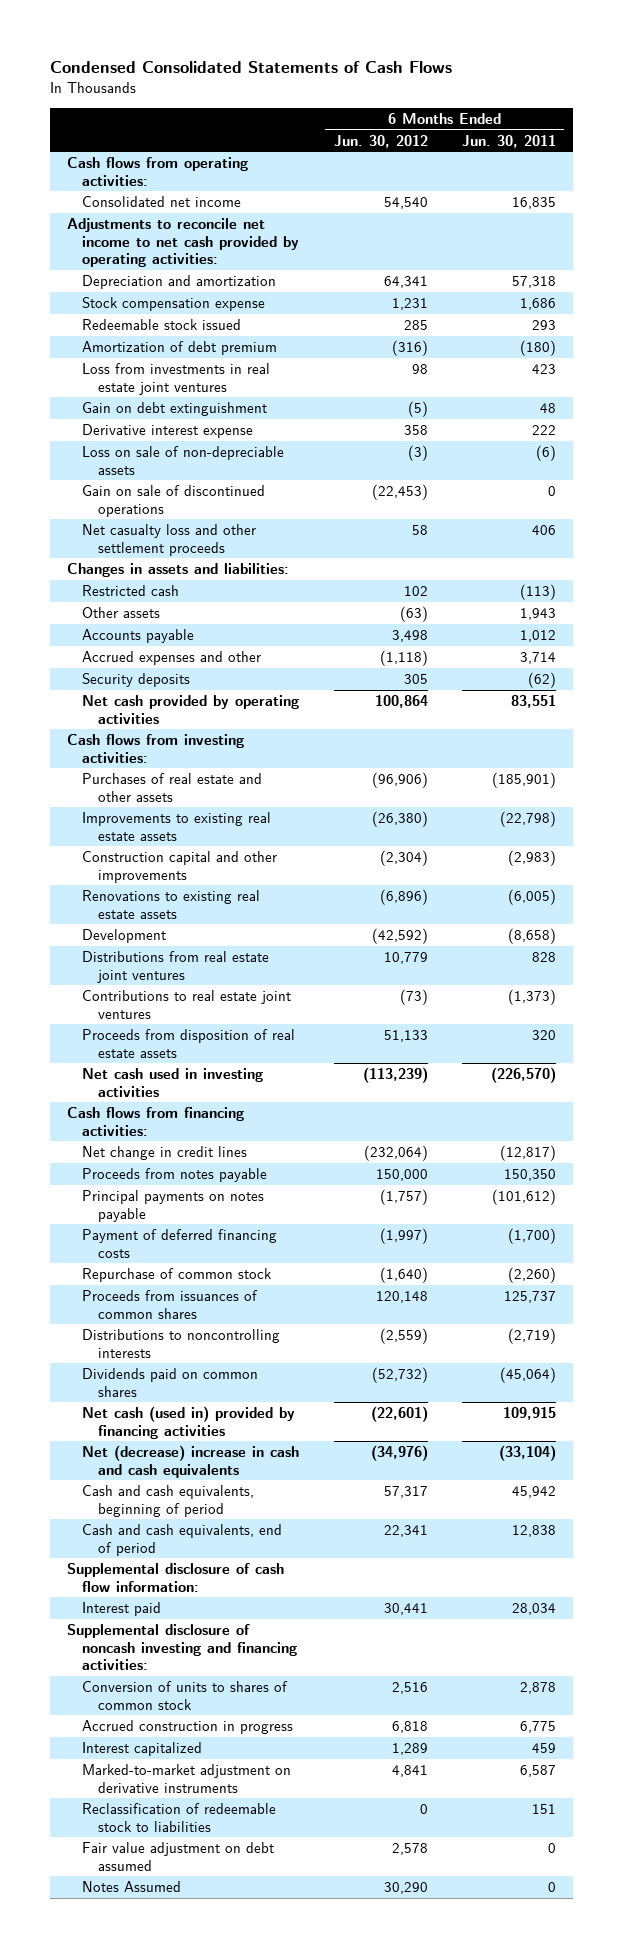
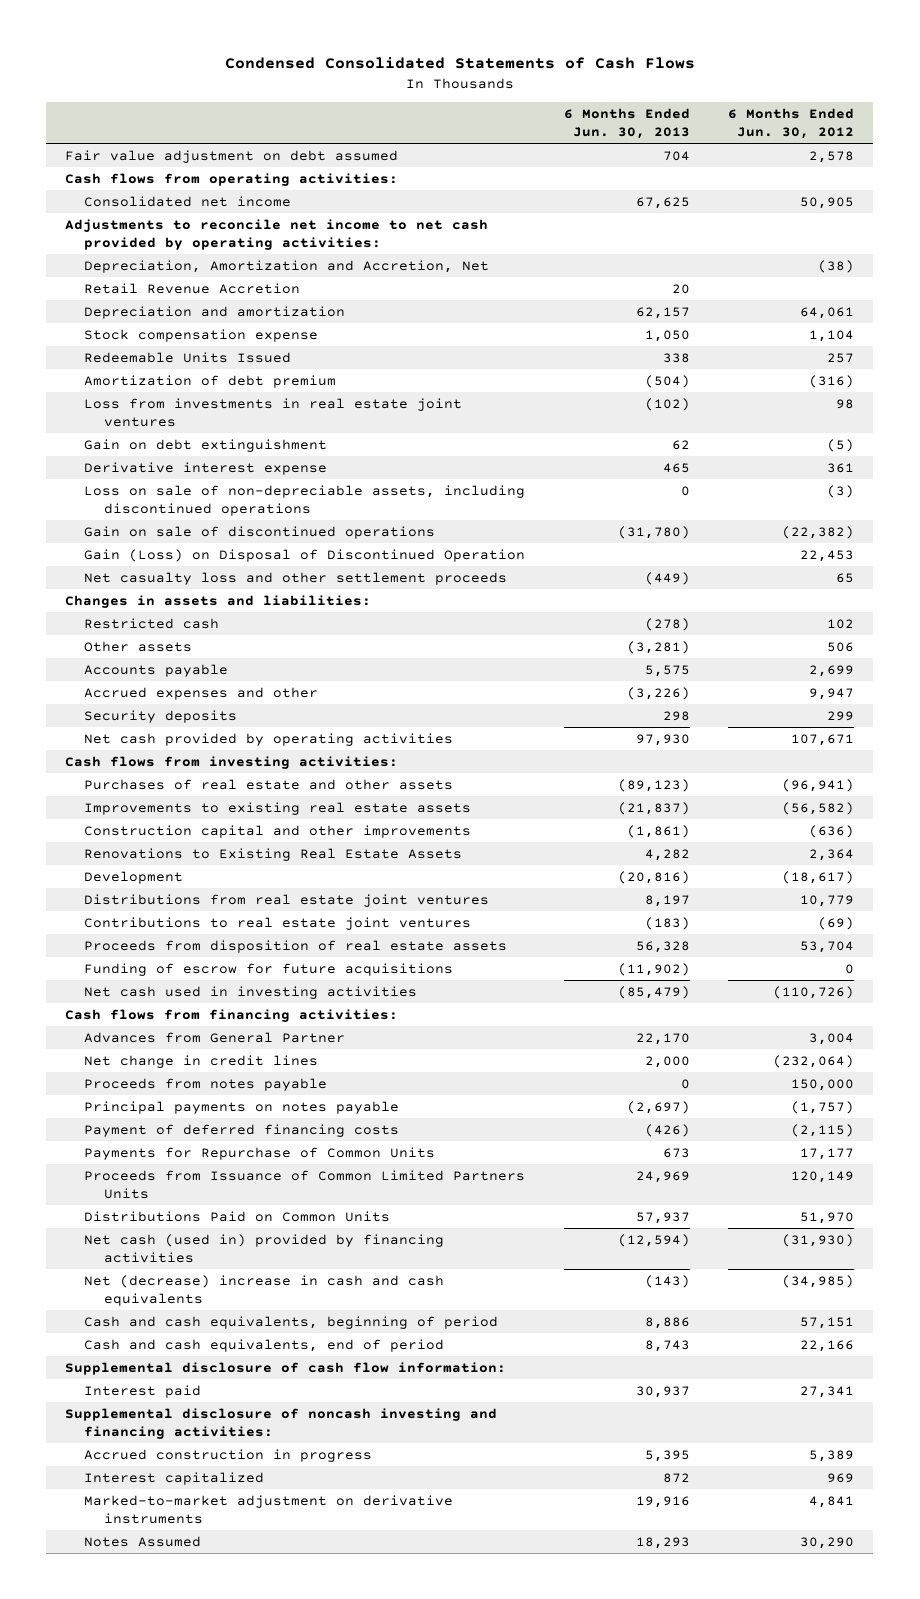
- | 6 Months Ended Jun. 30, 2012 | 6 Months Ended Jun. 30, 2011
+ | 6 Months Ended Jun. 30, 2013 | 6 Months Ended Jun. 30, 2012
moved up: Fair value adjustment on debt assumed | 704 | 2,578
- Consolidated net income | 54,540 | 16,835
+ Consolidated net income | 67,625 | 50,905
- Depreciation and amortization | 64,341 | 57,318
- Stock compensation expense | 1,231 | 1,686
- Redeemable stock issued | 285 | 293
+ Depreciation, Amortization and Accretion, Net | | (38)
+ Retail Revenue Accretion | 20 |
+ Depreciation and amortization | 62,157 | 64,061
+ Stock compensation expense | 1,050 | 1,104
+ Redeemable Units Issued | 338 | 257
- Derivative interest expense | 358 | 222
- Loss on sale of non-depreciable assets | (3) | (6)
- Gain on sale of discontinued operations | (22,453) | 0
- Net casualty loss and other settlement proceeds | 58 | 406
+ Derivative interest expense | 465 | 361
+ Loss on sale of non-depreciable assets, including discontinued operations | 0 | (3)
+ Gain on sale of discontinued operations | (31,780) | (22,382)
+ Gain (Loss) on Disposal of Discontinued Operation | | 22,453
+ Net casualty loss and other settlement proceeds | (449) | 65
- Other assets | (63) | 1,943
- Accounts payable | 3,498 | 1,012
- Accrued expenses and other | (1,118) | 3,714
- Security deposits | 305 | (62)
- Net cash provided by operating activities | 100,864 | 83,551
+ Other assets | (3,281) | 506
+ Accounts payable | 5,575 | 2,699
+ Accrued expenses and other | (3,226) | 9,947
+ Security deposits | 298 | 299
+ Net cash provided by operating activities | 97,930 | 107,671
- Purchases of real estate and other assets | (96,906) | (185,901)
- Improvements to existing real estate assets | (26,380) | (22,798)
- Construction capital and other improvements | (2,304) | (2,983)
- Renovations to existing real estate assets | (6,896) | (6,005)
- Development | (42,592) | (8,658)
+ Purchases of real estate and other assets | (89,123) | (96,941)
+ Improvements to existing real estate assets | (21,837) | (56,582)
+ Construction capital and other improvements | (1,861) | (636)
+ Renovations to Existing Real Estate Assets | 4,282 | 2,364
+ Development | (20,816) | (18,617)
- Contributions to real estate joint ventures | (73) | (1,373)
- Proceeds from disposition of real estate assets | 51,133 | 320
- Net cash used in investing activities | (113,239) | (226,570)
+ Contributions to real estate joint ventures | (183) | (69)
+ Proceeds from disposition of real estate assets | 56,328 | 53,704
+ Funding of escrow for future acquisitions | (11,902) | 0
+ Net cash used in investing activities | (85,479) | (110,726)
+ Advances from General Partner | 22,170 | 3,004
- Payment of deferred financing costs | (1,997) | (1,700)
- Repurchase of common stock | (1,640) | (2,260)
- Proceeds from issuances of common shares | 120,148 | 125,737
- Distributions to noncontrolling interests | (2,559) | (2,719)
- Dividends paid on common shares | (52,732) | (45,064)
- Net cash (used in) provided by financing activities | (22,601) | 109,915
- Net (decrease) increase in cash and cash equivalents | (34,976) | (33,104)
- Cash and cash equivalents, beginning of period | 57,317 | 45,942
- Cash and cash equivalents, end of period | 22,341 | 12,838
+ Payment of deferred financing costs | (426) | (2,115)
+ Payments for Repurchase of Common Units | 673 | 17,177
+ Proceeds from Issuance of Common Limited Partners Units | 24,969 | 120,149
+ Distributions Paid on Common Units | 57,937 | 51,970
+ Net cash (used in) provided by financing activities | (12,594) | (31,930)
+ Net (decrease) increase in cash and cash equivalents | (143) | (34,985)
+ Cash and cash equivalents, beginning of period | 8,886 | 57,151
+ Cash and cash equivalents, end of period | 8,743 | 22,166
- Interest paid | 30,441 | 28,034
+ Interest paid | 30,937 | 27,341
- Conversion of units to shares of common stock | 2,516 | 2,878
- Accrued construction in progress | 6,818 | 6,775
- Interest capitalized | 1,289 | 459
+ Accrued construction in progress | 5,395 | 5,389
+ Interest capitalized | 872 | 969
- Reclassification of redeemable stock to liabilities | 0 | 151

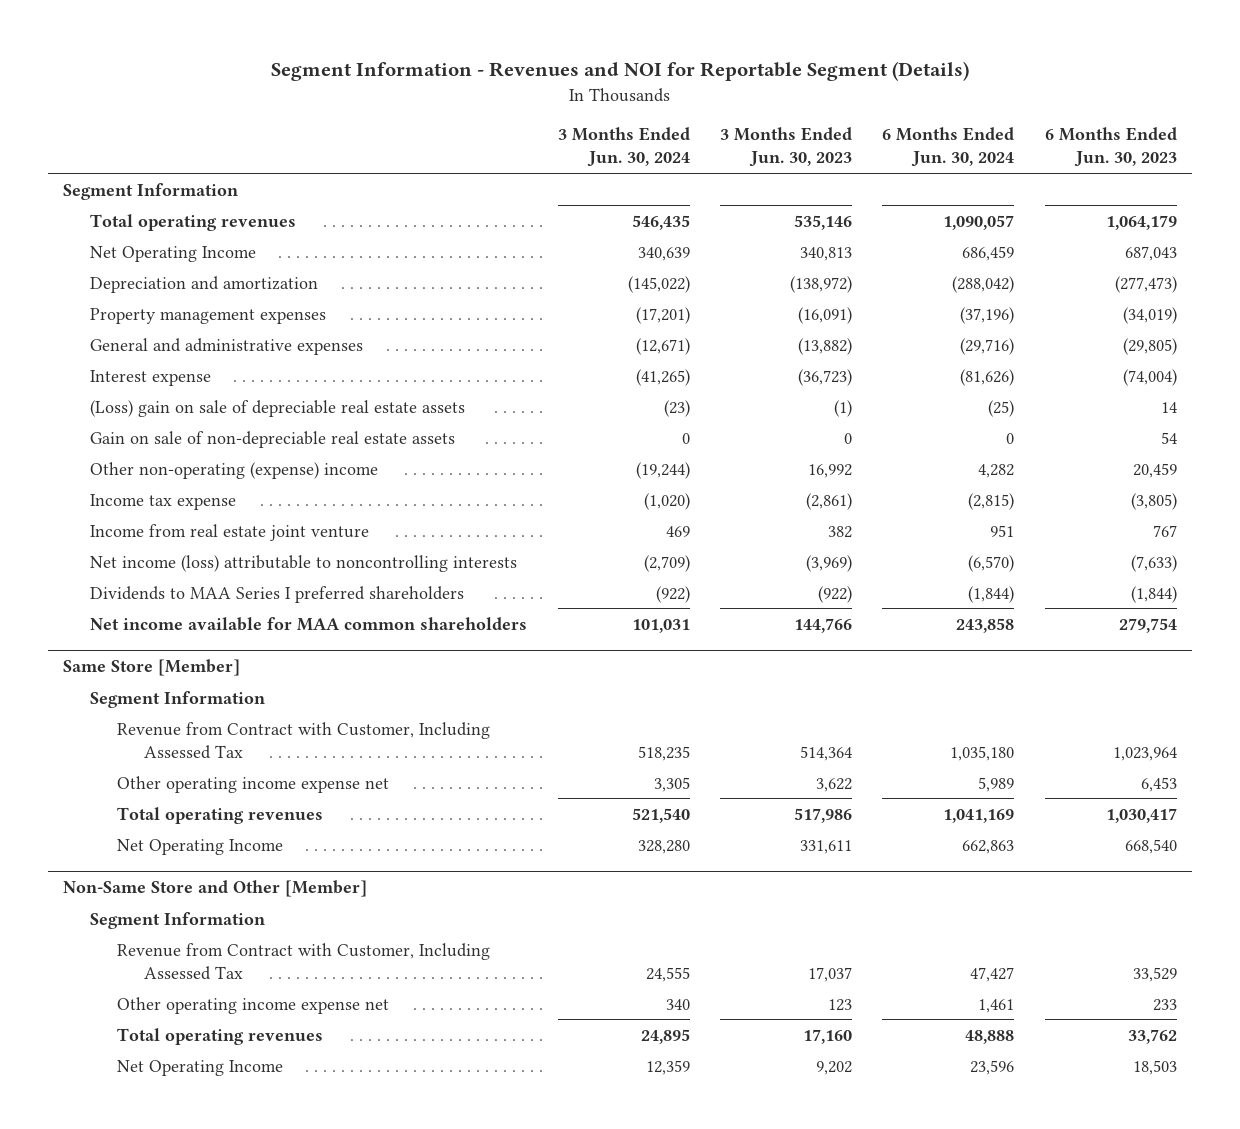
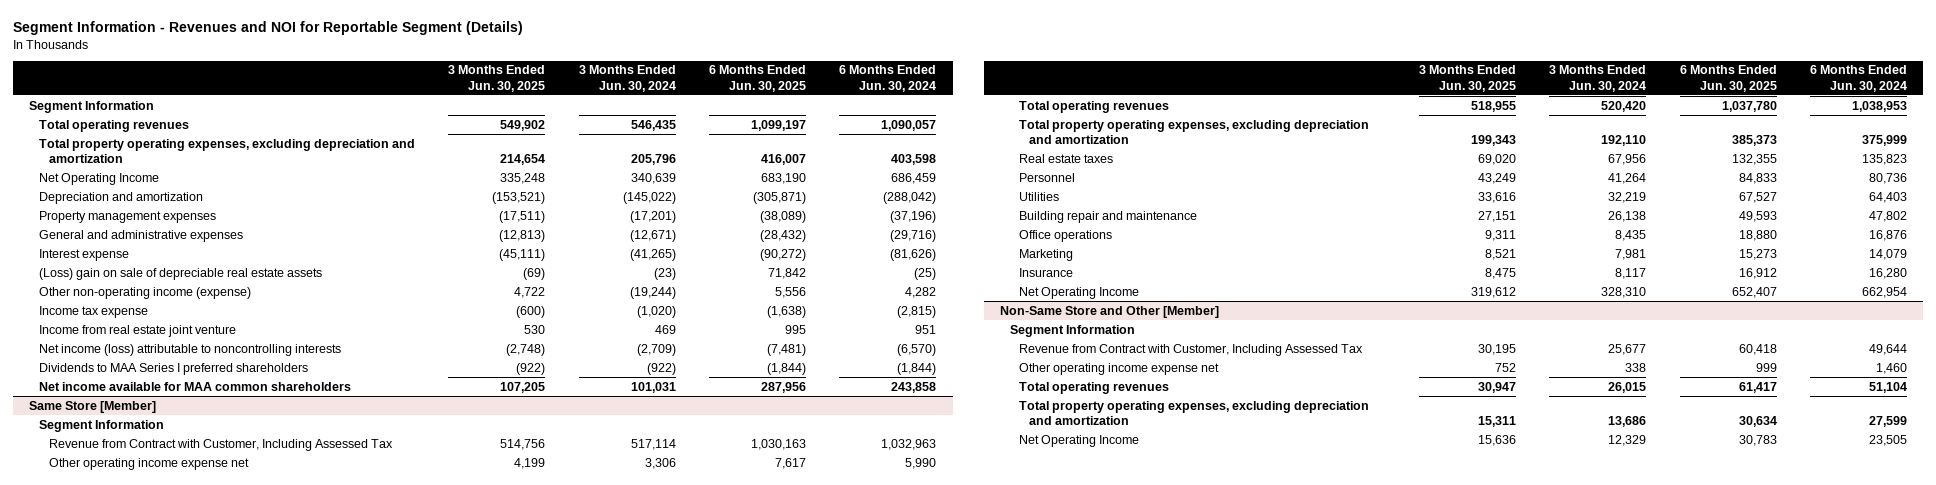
- | 3 Months Ended Jun. 30, 2024 | 3 Months Ended Jun. 30, 2023 | 6 Months Ended Jun. 30, 2024 | 6 Months Ended Jun. 30, 2023
+ | 3 Months Ended Jun. 30, 2025 | 3 Months Ended Jun. 30, 2024 | 6 Months Ended Jun. 30, 2025 | 6 Months Ended Jun. 30, 2024
+ Total property operating expenses, excluding depreciation and amortization | 214,654 | 205,796 | 416,007 | 403,598
- Gain on sale of non-depreciable real estate assets | 0 | 0 | 0 | 54
- Other non-operating (expense) income | (19,244) | 16,992 | 4,282 | 20,459
+ Other non-operating income (expense) | 4,722 | (19,244) | 5,556 | 4,282
@ Same Store [Member]
- Revenue from Contract with Customer, Including Assessed Tax | 518,235 | 514,364 | 1,035,180 | 1,023,964
- Other operating income expense net | 3,305 | 3,622 | 5,989 | 6,453
- Total operating revenues | 521,540 | 517,986 | 1,041,169 | 1,030,417
- Net Operating Income | 328,280 | 331,611 | 662,863 | 668,540
+ Revenue from Contract with Customer, Including Assessed Tax | 514,756 | 517,114 | 1,030,163 | 1,032,963
+ Other operating income expense net | 4,199 | 3,306 | 7,617 | 5,990
+ Total operating revenues | 518,955 | 520,420 | 1,037,780 | 1,038,953
+ Total property operating expenses, excluding depreciation and amortization | 199,343 | 192,110 | 385,373 | 375,999
+ Real estate taxes | 69,020 | 67,956 | 132,355 | 135,823
+ Personnel | 43,249 | 41,264 | 84,833 | 80,736
+ Utilities | 33,616 | 32,219 | 67,527 | 64,403
+ Building repair and maintenance | 27,151 | 26,138 | 49,593 | 47,802
+ Office operations | 9,311 | 8,435 | 18,880 | 16,876
+ Marketing | 8,521 | 7,981 | 15,273 | 14,079
+ Insurance | 8,475 | 8,117 | 16,912 | 16,280
+ Net Operating Income | 319,612 | 328,310 | 652,407 | 662,954
@ Non-Same Store and Other [Member]
- Revenue from Contract with Customer, Including Assessed Tax | 24,555 | 17,037 | 47,427 | 33,529
- Other operating income expense net | 340 | 123 | 1,461 | 233
- Total operating revenues | 24,895 | 17,160 | 48,888 | 33,762
- Net Operating Income | 12,359 | 9,202 | 23,596 | 18,503
+ Revenue from Contract with Customer, Including Assessed Tax | 30,195 | 25,677 | 60,418 | 49,644
+ Other operating income expense net | 752 | 338 | 999 | 1,460
+ Total operating revenues | 30,947 | 26,015 | 61,417 | 51,104
+ Total property operating expenses, excluding depreciation and amortization | 15,311 | 13,686 | 30,634 | 27,599
+ Net Operating Income | 15,636 | 12,329 | 30,783 | 23,505

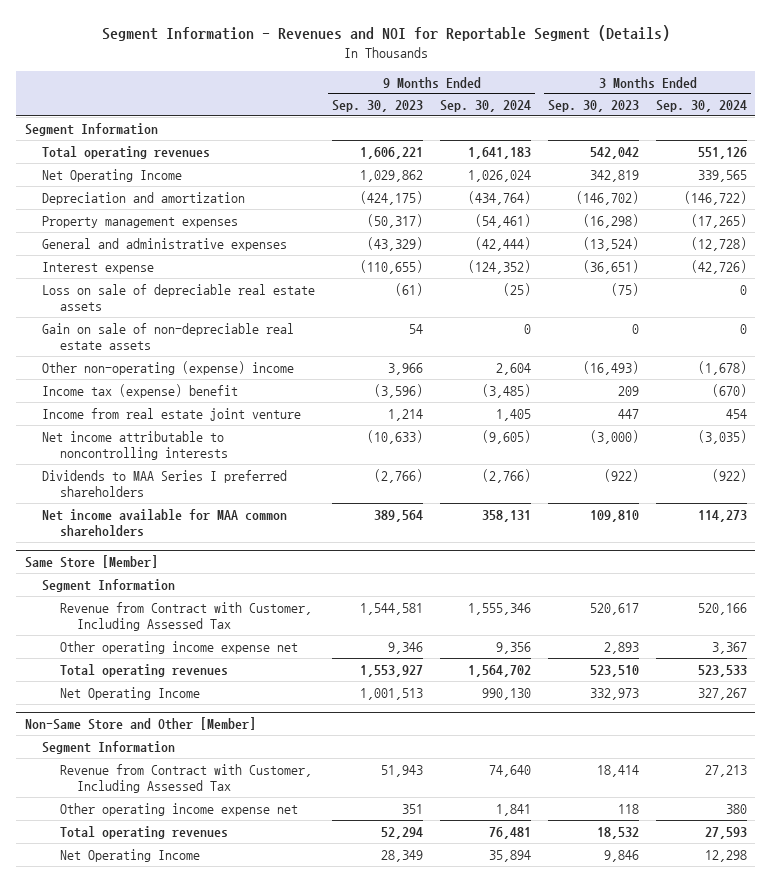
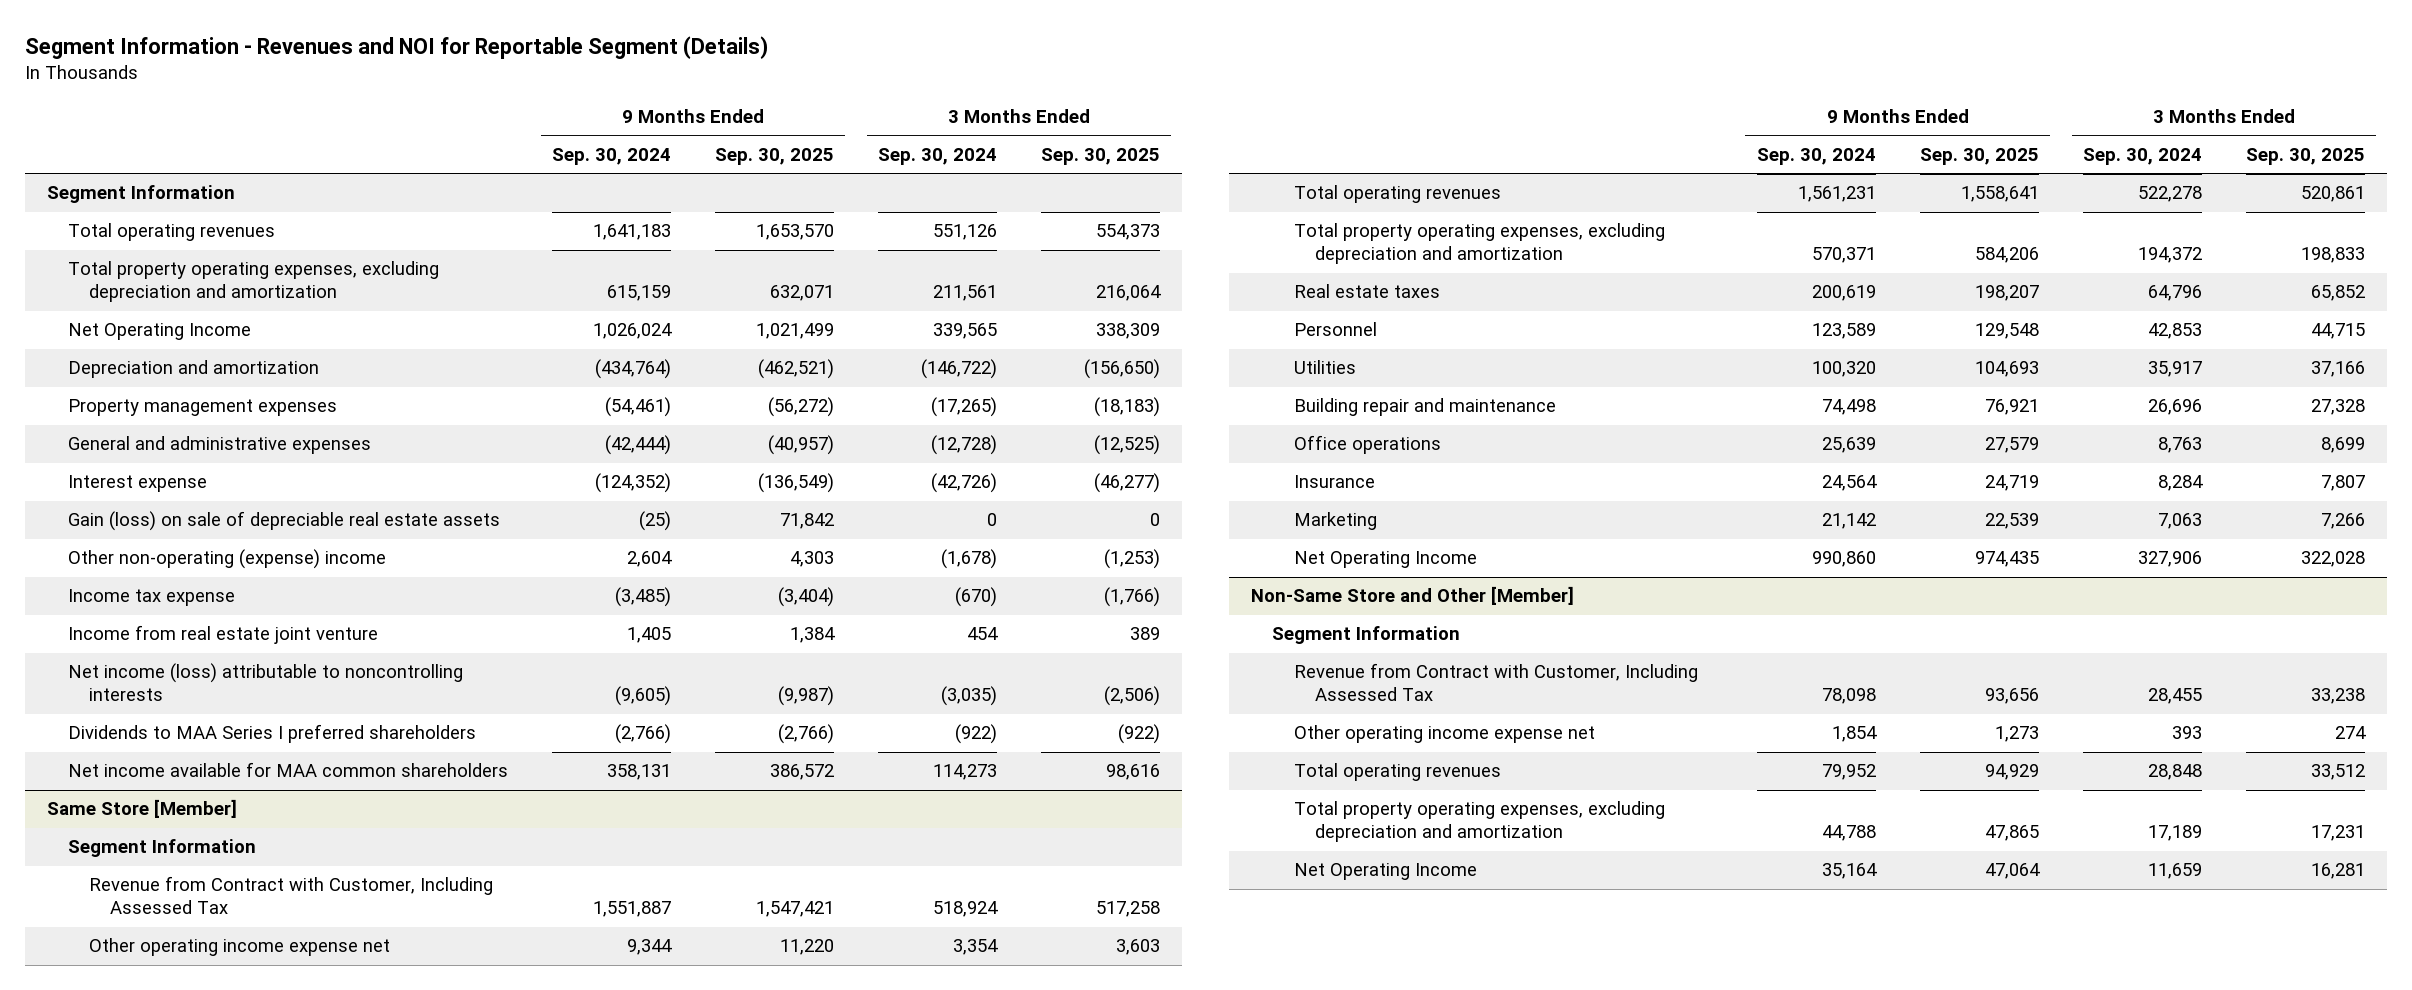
- | 9 Months Ended Sep. 30, 2023 | 9 Months Ended Sep. 30, 2024 | 3 Months Ended Sep. 30, 2023 | 3 Months Ended Sep. 30, 2024
+ | 9 Months Ended Sep. 30, 2024 | 9 Months Ended Sep. 30, 2025 | 3 Months Ended Sep. 30, 2024 | 3 Months Ended Sep. 30, 2025
+ Total property operating expenses, excluding depreciation and amortization | 615,159 | 632,071 | 211,561 | 216,064
- Loss on sale of depreciable real estate assets | (61) | (25) | (75) | 0
- Gain on sale of non-depreciable real estate assets | 54 | 0 | 0 | 0
+ Gain (loss) on sale of depreciable real estate assets | (25) | 71,842 | 0 | 0
- Income tax (expense) benefit | (3,596) | (3,485) | 209 | (670)
+ Income tax expense | (3,485) | (3,404) | (670) | (1,766)
- Net income attributable to noncontrolling interests | (10,633) | (9,605) | (3,000) | (3,035)
+ Net income (loss) attributable to noncontrolling interests | (9,605) | (9,987) | (3,035) | (2,506)
@ Same Store [Member]
- Revenue from Contract with Customer, Including Assessed Tax | 1,544,581 | 1,555,346 | 520,617 | 520,166
- Other operating income expense net | 9,346 | 9,356 | 2,893 | 3,367
- Total operating revenues | 1,553,927 | 1,564,702 | 523,510 | 523,533
- Net Operating Income | 1,001,513 | 990,130 | 332,973 | 327,267
+ Revenue from Contract with Customer, Including Assessed Tax | 1,551,887 | 1,547,421 | 518,924 | 517,258
+ Other operating income expense net | 9,344 | 11,220 | 3,354 | 3,603
+ Total operating revenues | 1,561,231 | 1,558,641 | 522,278 | 520,861
+ Total property operating expenses, excluding depreciation and amortization | 570,371 | 584,206 | 194,372 | 198,833
+ Real estate taxes | 200,619 | 198,207 | 64,796 | 65,852
+ Personnel | 123,589 | 129,548 | 42,853 | 44,715
+ Utilities | 100,320 | 104,693 | 35,917 | 37,166
+ Building repair and maintenance | 74,498 | 76,921 | 26,696 | 27,328
+ Office operations | 25,639 | 27,579 | 8,763 | 8,699
+ Insurance | 24,564 | 24,719 | 8,284 | 7,807
+ Marketing | 21,142 | 22,539 | 7,063 | 7,266
+ Net Operating Income | 990,860 | 974,435 | 327,906 | 322,028
@ Non-Same Store and Other [Member]
- Revenue from Contract with Customer, Including Assessed Tax | 51,943 | 74,640 | 18,414 | 27,213
- Other operating income expense net | 351 | 1,841 | 118 | 380
- Total operating revenues | 52,294 | 76,481 | 18,532 | 27,593
- Net Operating Income | 28,349 | 35,894 | 9,846 | 12,298
+ Revenue from Contract with Customer, Including Assessed Tax | 78,098 | 93,656 | 28,455 | 33,238
+ Other operating income expense net | 1,854 | 1,273 | 393 | 274
+ Total operating revenues | 79,952 | 94,929 | 28,848 | 33,512
+ Total property operating expenses, excluding depreciation and amortization | 44,788 | 47,865 | 17,189 | 17,231
+ Net Operating Income | 35,164 | 47,064 | 11,659 | 16,281

